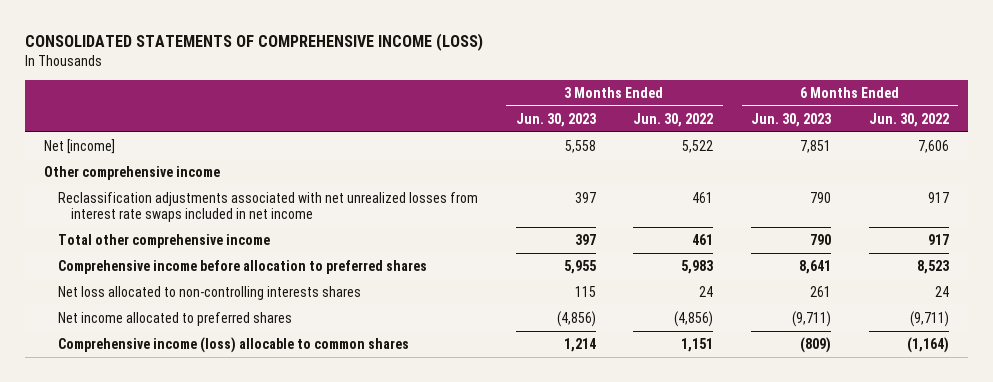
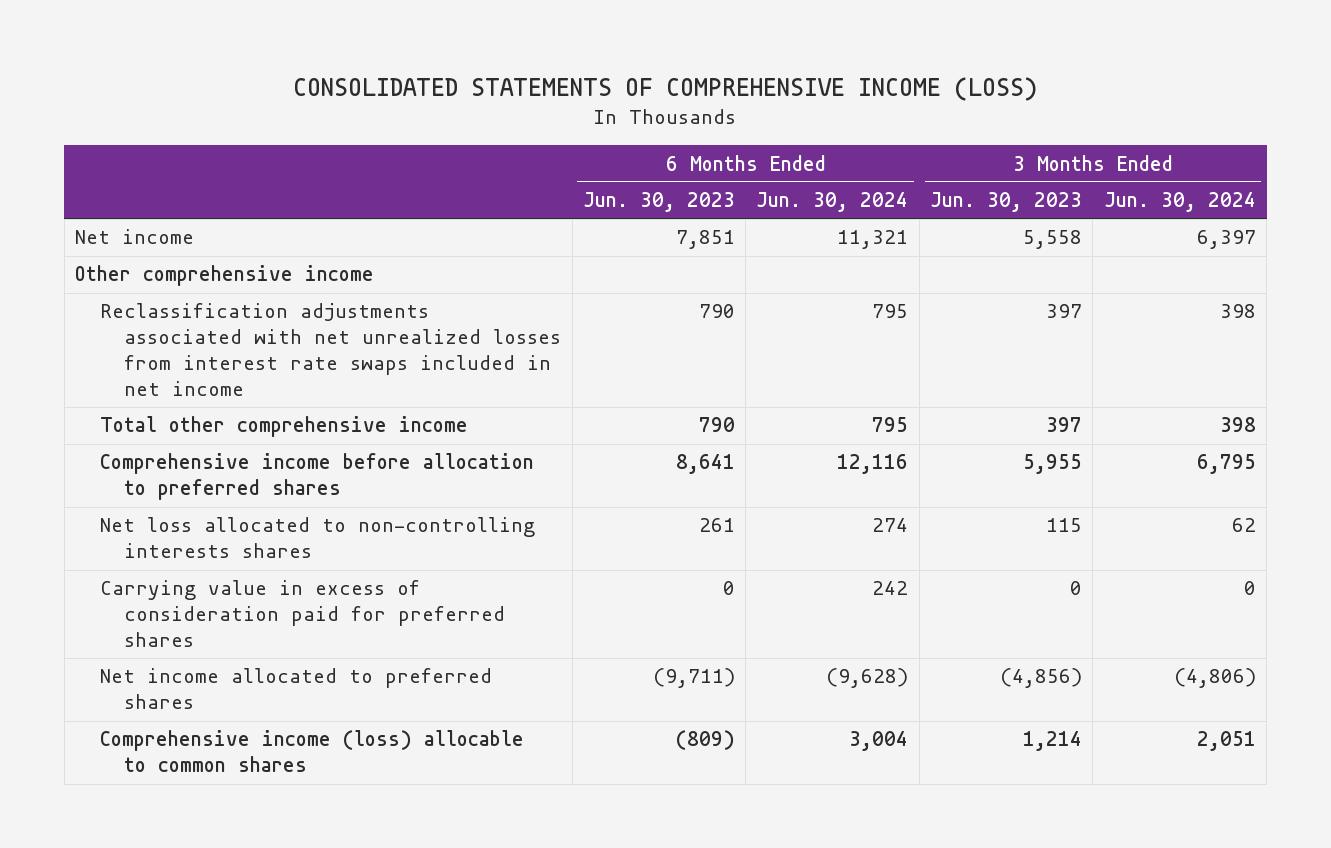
- | 3 Months Ended Jun. 30, 2023 | 3 Months Ended Jun. 30, 2022 | 6 Months Ended Jun. 30, 2023 | 6 Months Ended Jun. 30, 2022
+ | 6 Months Ended Jun. 30, 2023 | 6 Months Ended Jun. 30, 2024 | 3 Months Ended Jun. 30, 2023 | 3 Months Ended Jun. 30, 2024
- Net [income] | 5,558 | 5,522 | 7,851 | 7,606
+ Net income | 7,851 | 11,321 | 5,558 | 6,397
+ Carrying value in excess of consideration paid for preferred shares | 0 | 242 | 0 | 0

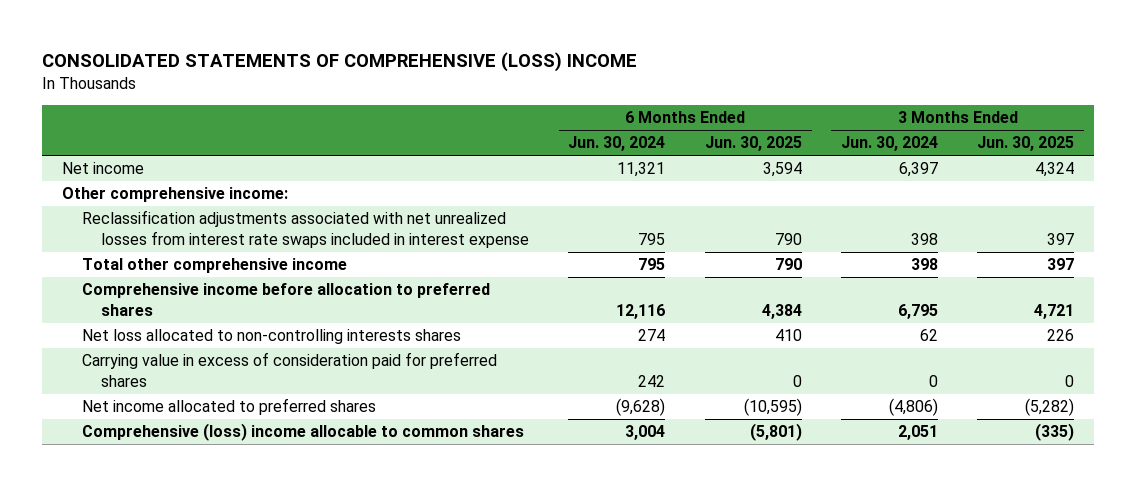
- CONSOLIDATED STATEMENTS OF COMPREHENSIVE INCOME (LOSS)
+ CONSOLIDATED STATEMENTS OF COMPREHENSIVE (LOSS) INCOME
- | 6 Months Ended Jun. 30, 2023 | 6 Months Ended Jun. 30, 2024 | 3 Months Ended Jun. 30, 2023 | 3 Months Ended Jun. 30, 2024
+ | 6 Months Ended Jun. 30, 2024 | 6 Months Ended Jun. 30, 2025 | 3 Months Ended Jun. 30, 2024 | 3 Months Ended Jun. 30, 2025
- Other comprehensive income
- Reclassification adjustments associated with net unrealized losses from interest rate swaps included in net income | 790 | 795 | 397 | 398
+ Other comprehensive income:
+ Reclassification adjustments associated with net unrealized losses from interest rate swaps included in interest expense | 795 | 790 | 398 | 397
- Comprehensive income (loss) allocable to common shares | (809) | 3,004 | 1,214 | 2,051
+ Comprehensive (loss) income allocable to common shares | 3,004 | (5,801) | 2,051 | (335)

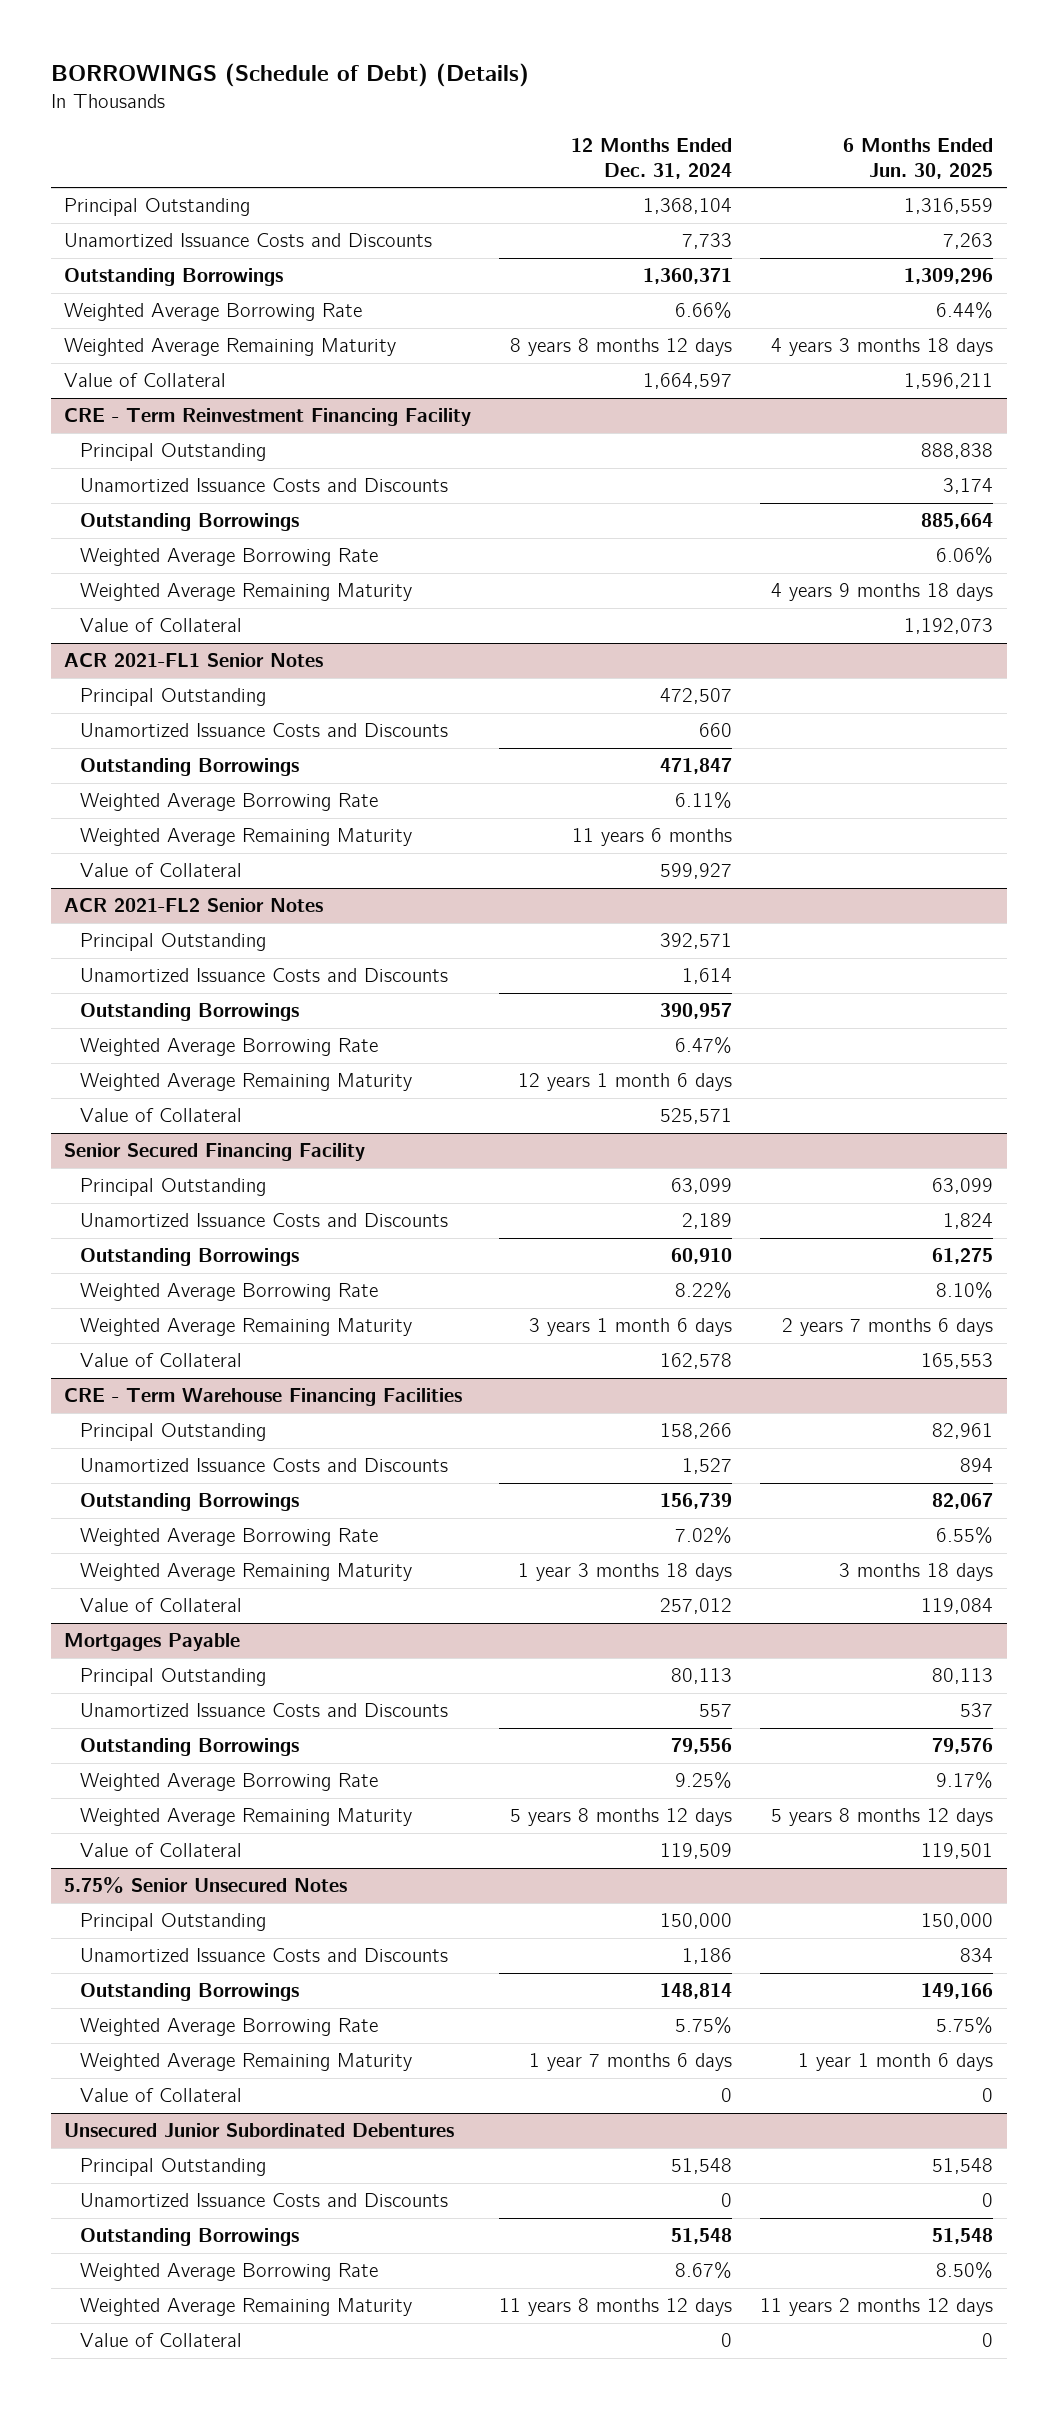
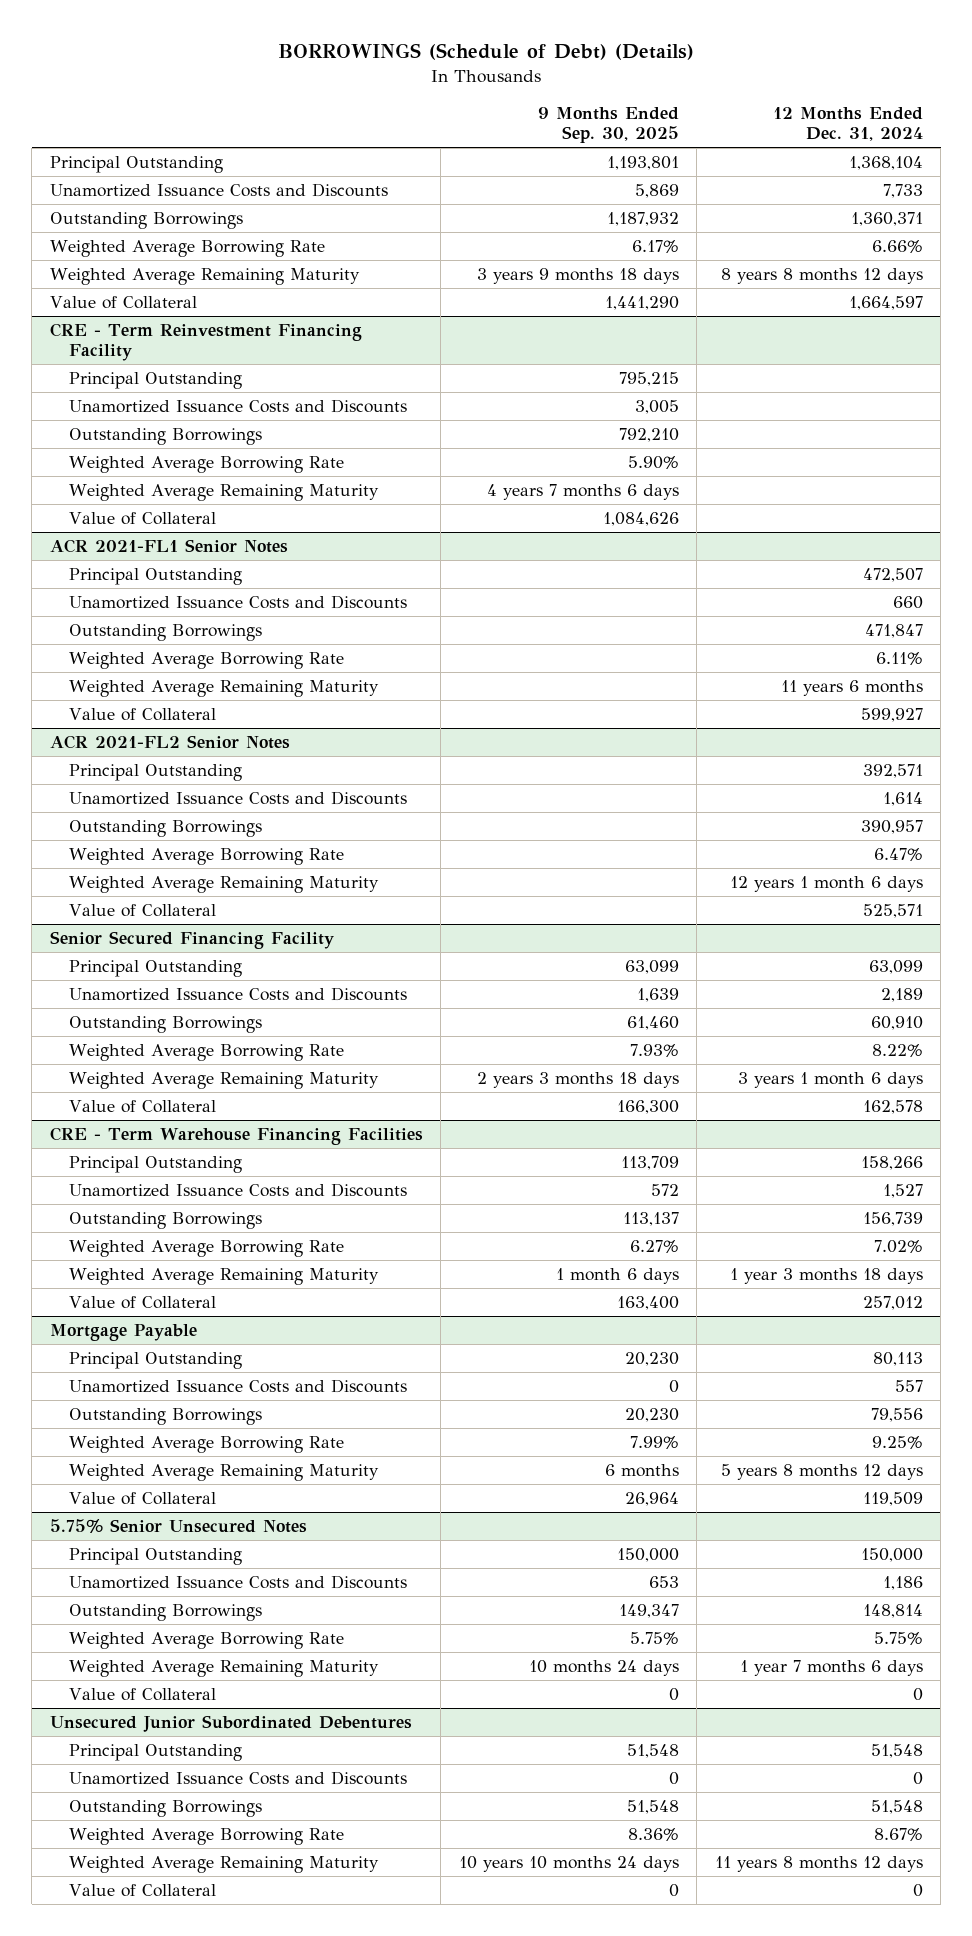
- | 12 Months Ended Dec. 31, 2024 | 6 Months Ended Jun. 30, 2025
+ | 9 Months Ended Sep. 30, 2025 | 12 Months Ended Dec. 31, 2024
- Mortgages Payable
+ Mortgage Payable

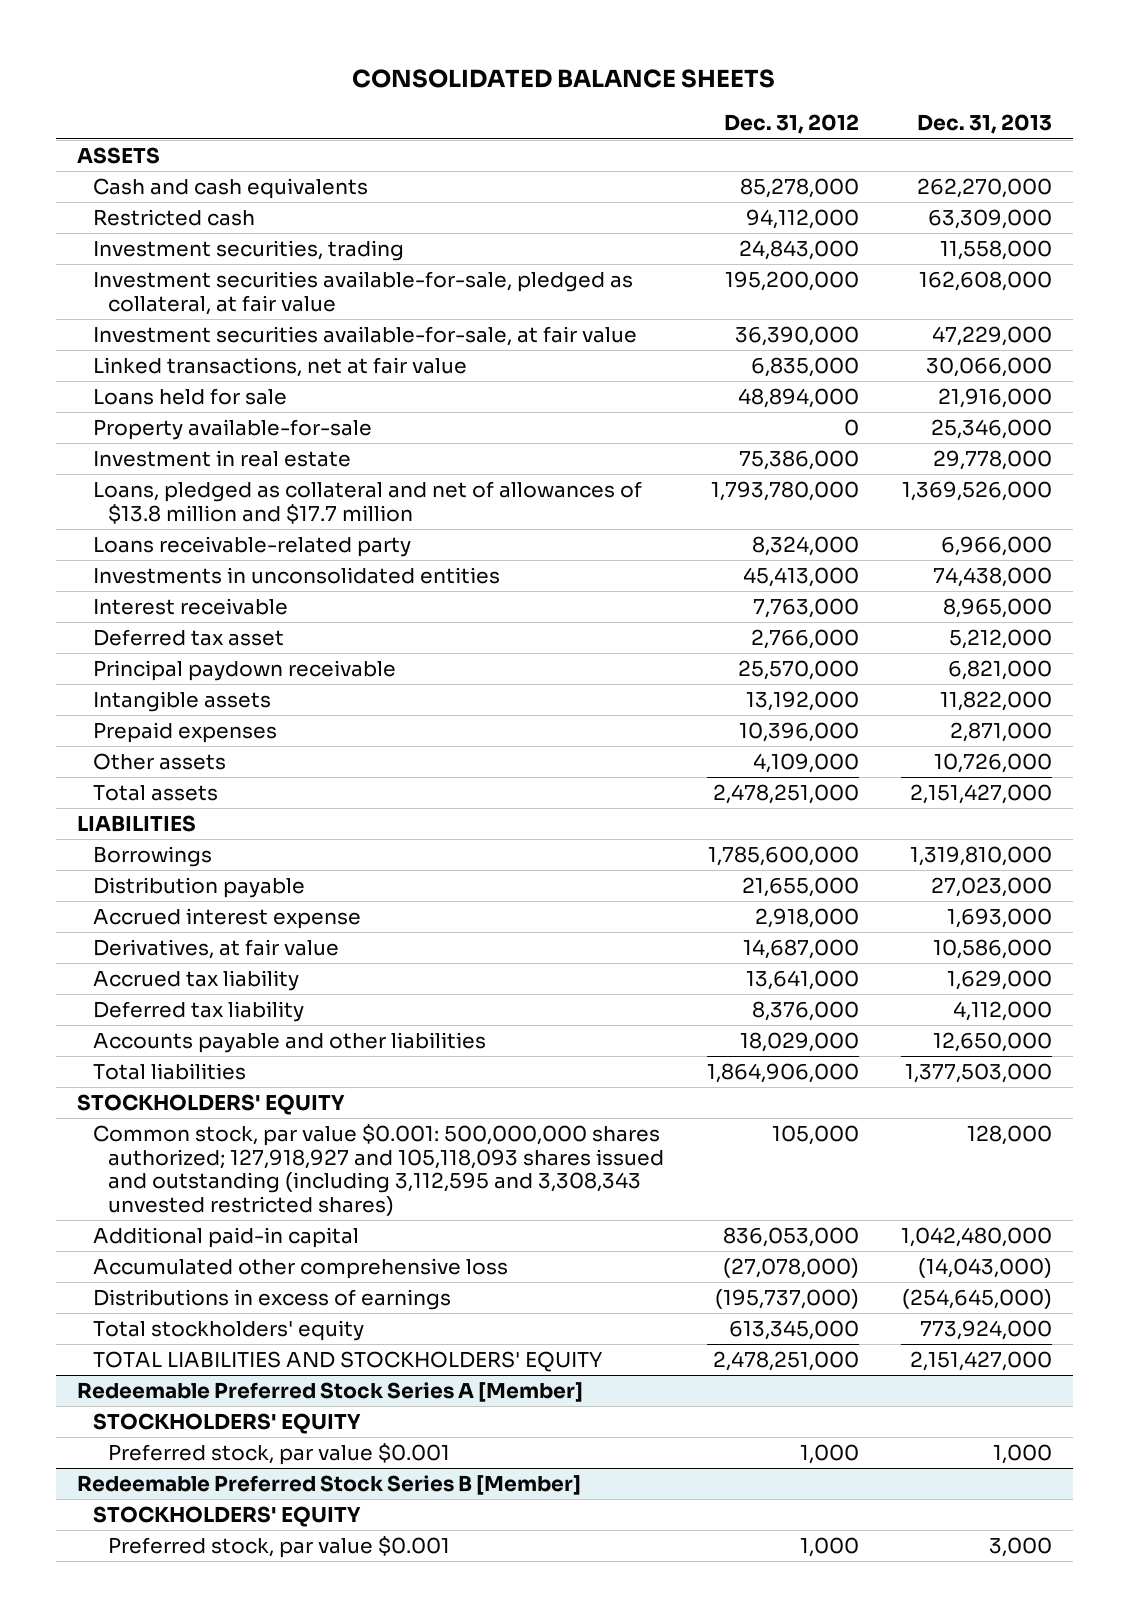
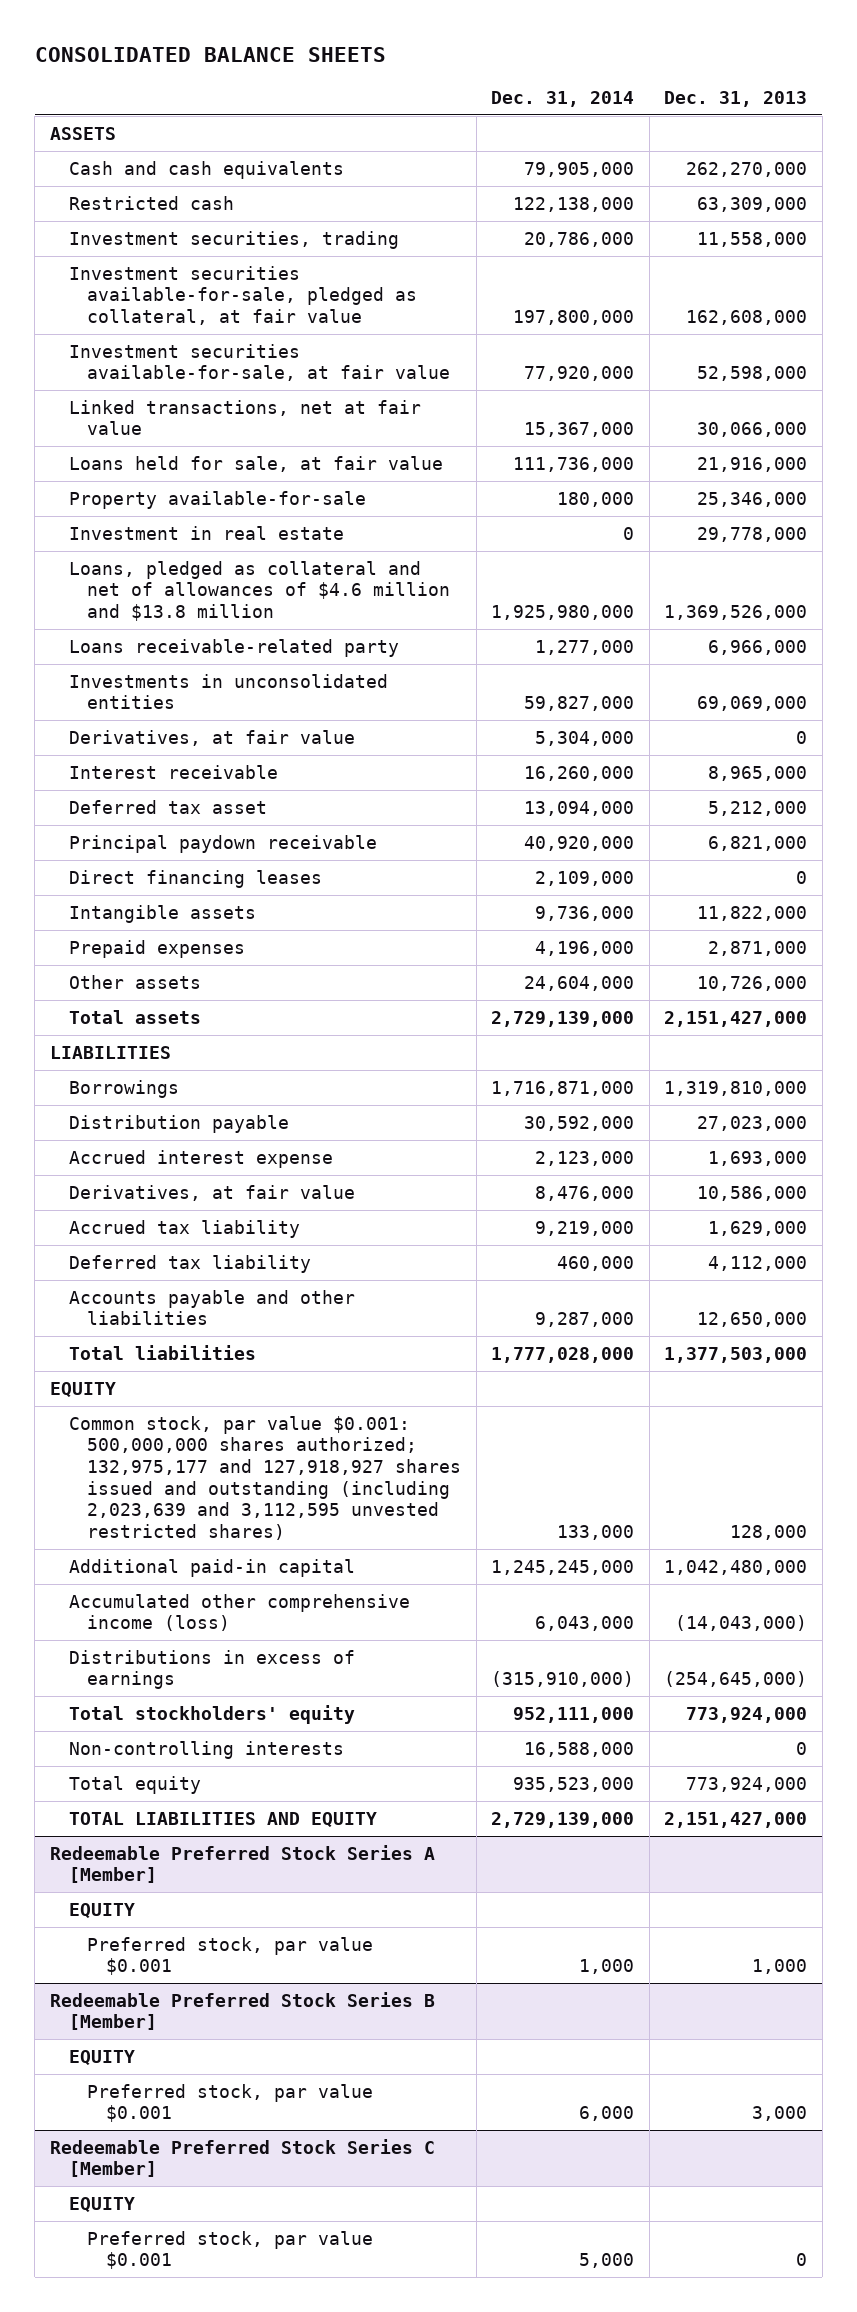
- | Dec. 31, 2012 | Dec. 31, 2013
+ | Dec. 31, 2014 | Dec. 31, 2013
- Investment securities available-for-sale, at fair value | 36,390,000 | 47,229,000
+ Investment securities available-for-sale, at fair value | 77,920,000 | 52,598,000
- Loans held for sale | 48,894,000 | 21,916,000
+ Loans held for sale, at fair value | 111,736,000 | 21,916,000
- Loans, pledged as collateral and net of allowances of $13.8 million and $17.7 million | 1,793,780,000 | 1,369,526,000
+ Loans, pledged as collateral and net of allowances of $4.6 million and $13.8 million | 1,925,980,000 | 1,369,526,000
- Investments in unconsolidated entities | 45,413,000 | 74,438,000
+ Investments in unconsolidated entities | 59,827,000 | 69,069,000
+ Derivatives, at fair value | 5,304,000 | 0
+ Direct financing leases | 2,109,000 | 0
- STOCKHOLDERS' EQUITY
- Common stock, par value $0.001: 500,000,000 shares authorized; 127,918,927 and 105,118,093 shares issued and outstanding (including 3,112,595 and 3,308,343 unvested restricted shares) | 105,000 | 128,000
+ EQUITY
+ Common stock, par value $0.001: 500,000,000 shares authorized; 132,975,177 and 127,918,927 shares issued and outstanding (including 2,023,639 and 3,112,595 unvested restricted shares) | 133,000 | 128,000
- Accumulated other comprehensive loss | (27,078,000) | (14,043,000)
+ Accumulated other comprehensive income (loss) | 6,043,000 | (14,043,000)
- TOTAL LIABILITIES AND STOCKHOLDERS' EQUITY | 2,478,251,000 | 2,151,427,000
+ Non-controlling interests | 16,588,000 | 0
+ Total equity | 935,523,000 | 773,924,000
+ TOTAL LIABILITIES AND EQUITY | 2,729,139,000 | 2,151,427,000
@ Redeemable Preferred Stock Series A [Member]
- STOCKHOLDERS' EQUITY
+ EQUITY
@ Redeemable Preferred Stock Series B [Member]
- STOCKHOLDERS' EQUITY
+ EQUITY
+ Redeemable Preferred Stock Series C [Member]
+ EQUITY
+ Preferred stock, par value $0.001 | 5,000 | 0

